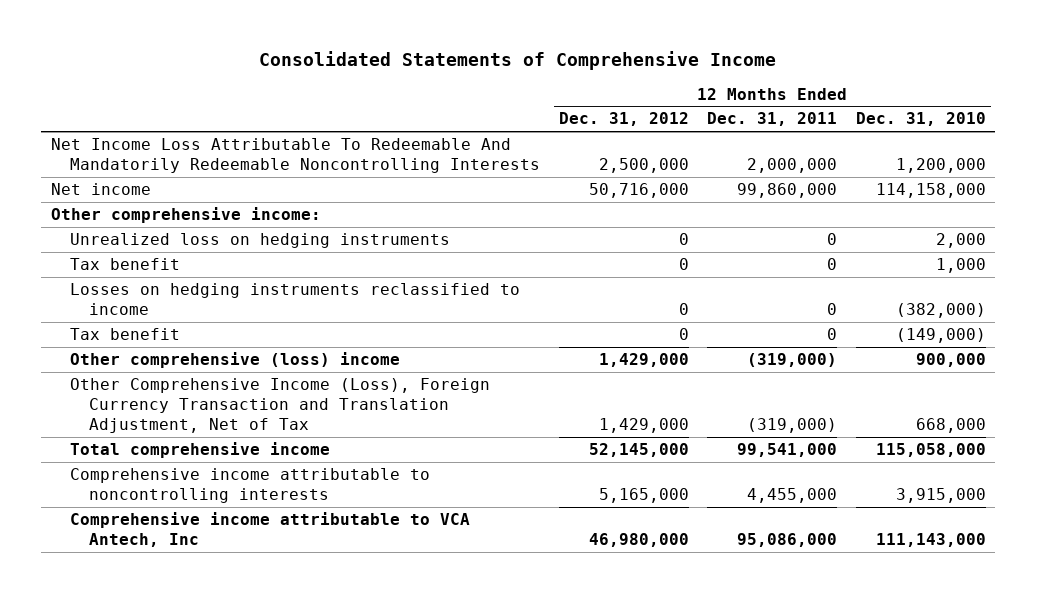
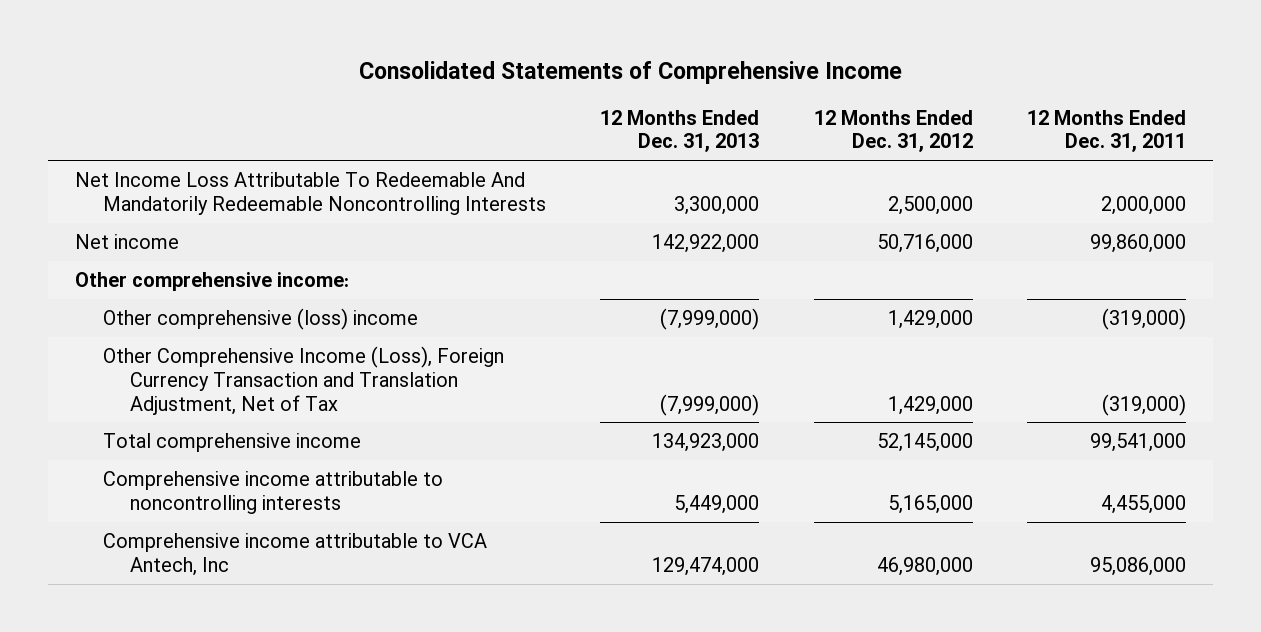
- | 12 Months Ended Dec. 31, 2012 | 12 Months Ended Dec. 31, 2011 | 12 Months Ended Dec. 31, 2010
+ | 12 Months Ended Dec. 31, 2013 | 12 Months Ended Dec. 31, 2012 | 12 Months Ended Dec. 31, 2011
- Unrealized loss on hedging instruments | 0 | 0 | 2,000
- Tax benefit | 0 | 0 | 1,000
- Losses on hedging instruments reclassified to income | 0 | 0 | (382,000)
- Tax benefit | 0 | 0 | (149,000)

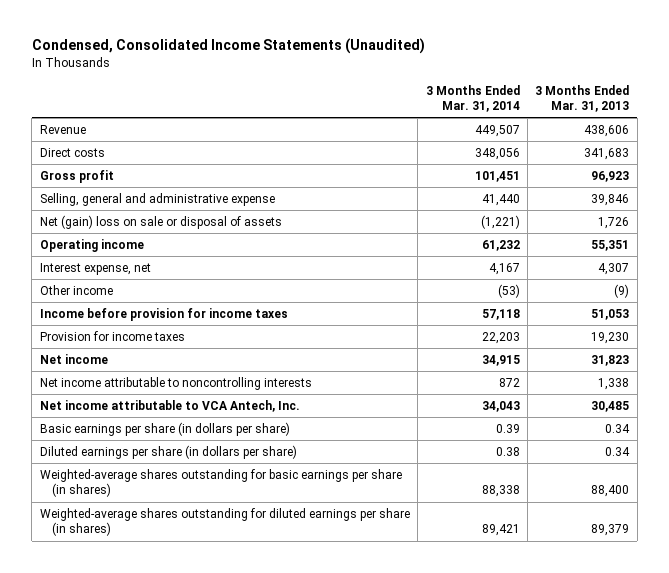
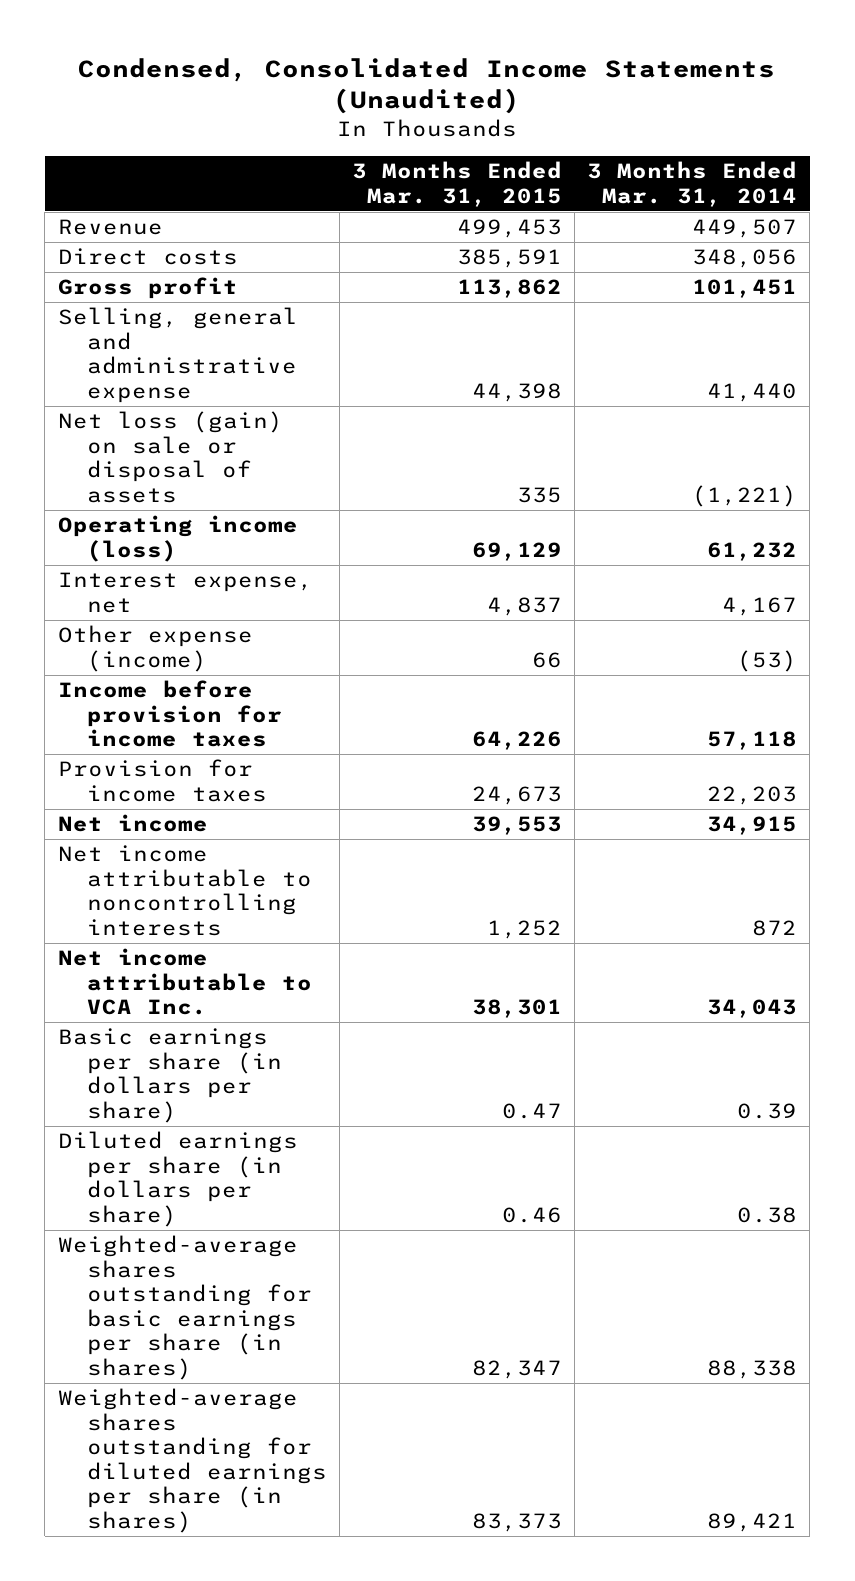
- | 3 Months Ended Mar. 31, 2014 | 3 Months Ended Mar. 31, 2013
+ | 3 Months Ended Mar. 31, 2015 | 3 Months Ended Mar. 31, 2014
- Net (gain) loss on sale or disposal of assets | (1,221) | 1,726
- Operating income | 61,232 | 55,351
+ Net loss (gain) on sale or disposal of assets | 335 | (1,221)
+ Operating income (loss) | 69,129 | 61,232
- Other income | (53) | (9)
+ Other expense (income) | 66 | (53)
- Net income attributable to VCA Antech, Inc. | 34,043 | 30,485
+ Net income attributable to VCA Inc. | 38,301 | 34,043

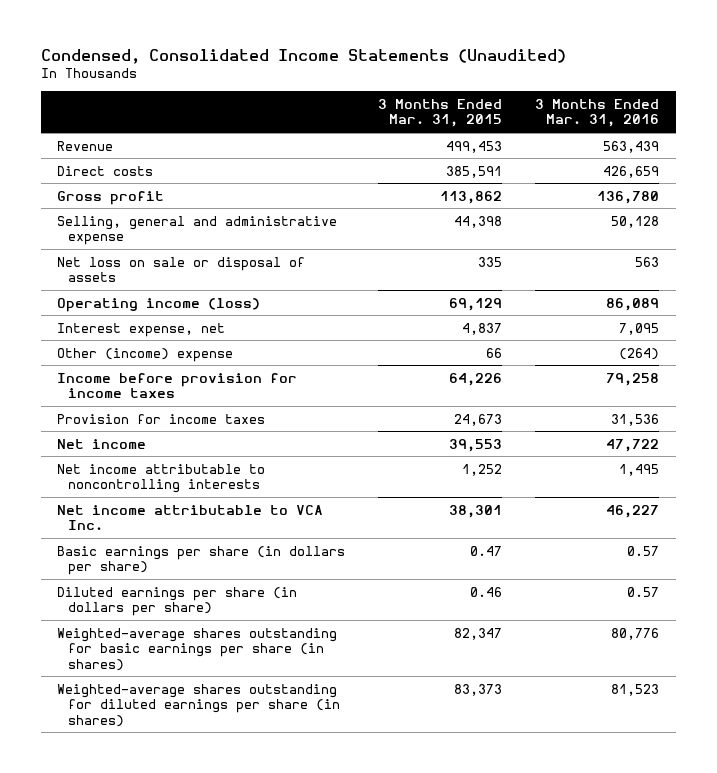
- | 3 Months Ended Mar. 31, 2015 | 3 Months Ended Mar. 31, 2014
+ | 3 Months Ended Mar. 31, 2015 | 3 Months Ended Mar. 31, 2016
- Net loss (gain) on sale or disposal of assets | 335 | (1,221)
+ Net loss on sale or disposal of assets | 335 | 563
- Other expense (income) | 66 | (53)
+ Other (income) expense | 66 | (264)

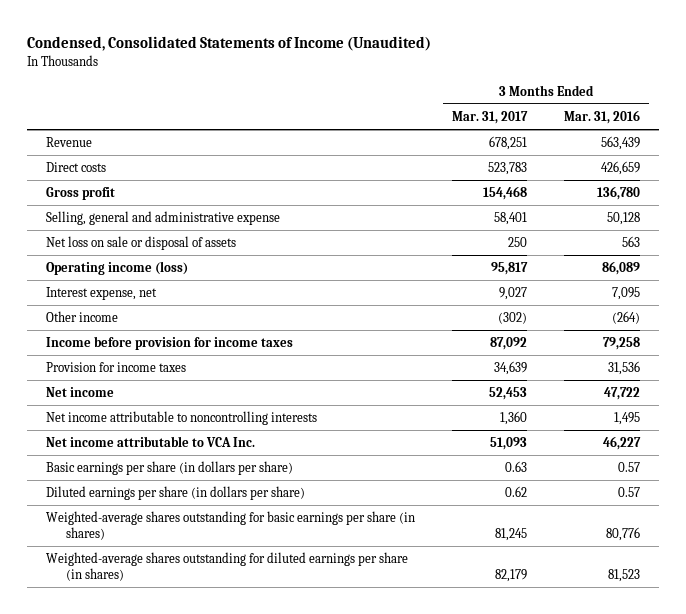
- Condensed, Consolidated Income Statements (Unaudited)
+ Condensed, Consolidated Statements of Income (Unaudited)
- | 3 Months Ended Mar. 31, 2015 | 3 Months Ended Mar. 31, 2016
+ | 3 Months Ended Mar. 31, 2017 | 3 Months Ended Mar. 31, 2016
- Other (income) expense | 66 | (264)
+ Other income | (302) | (264)

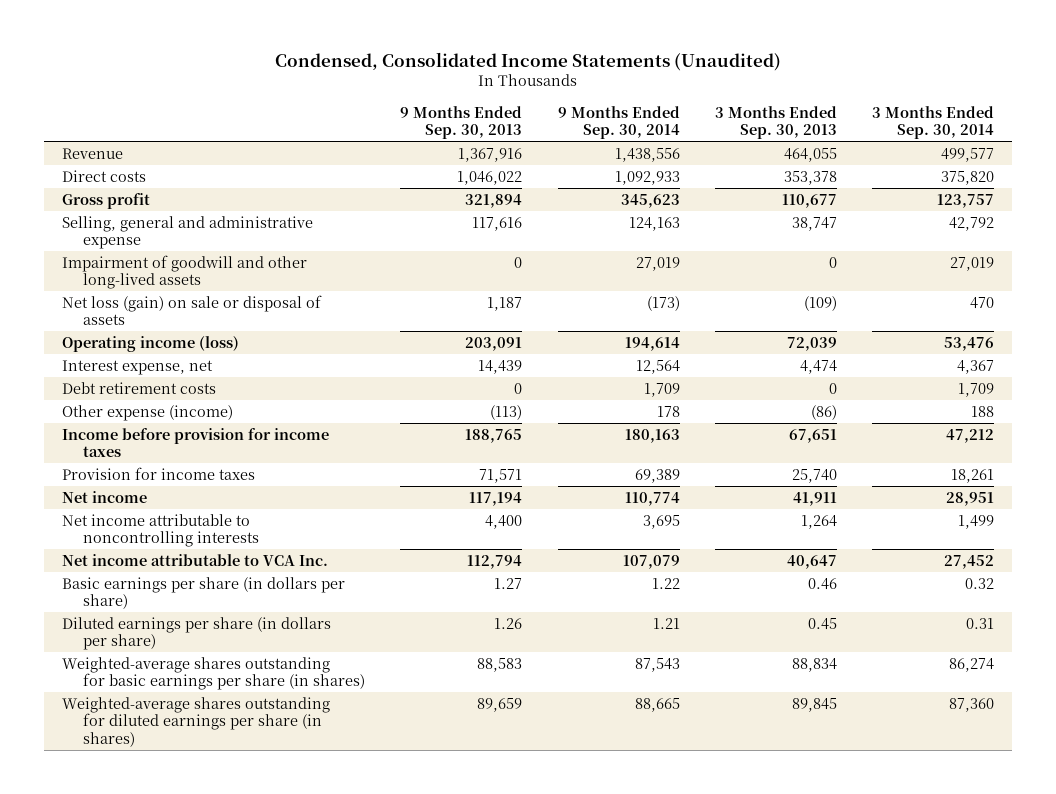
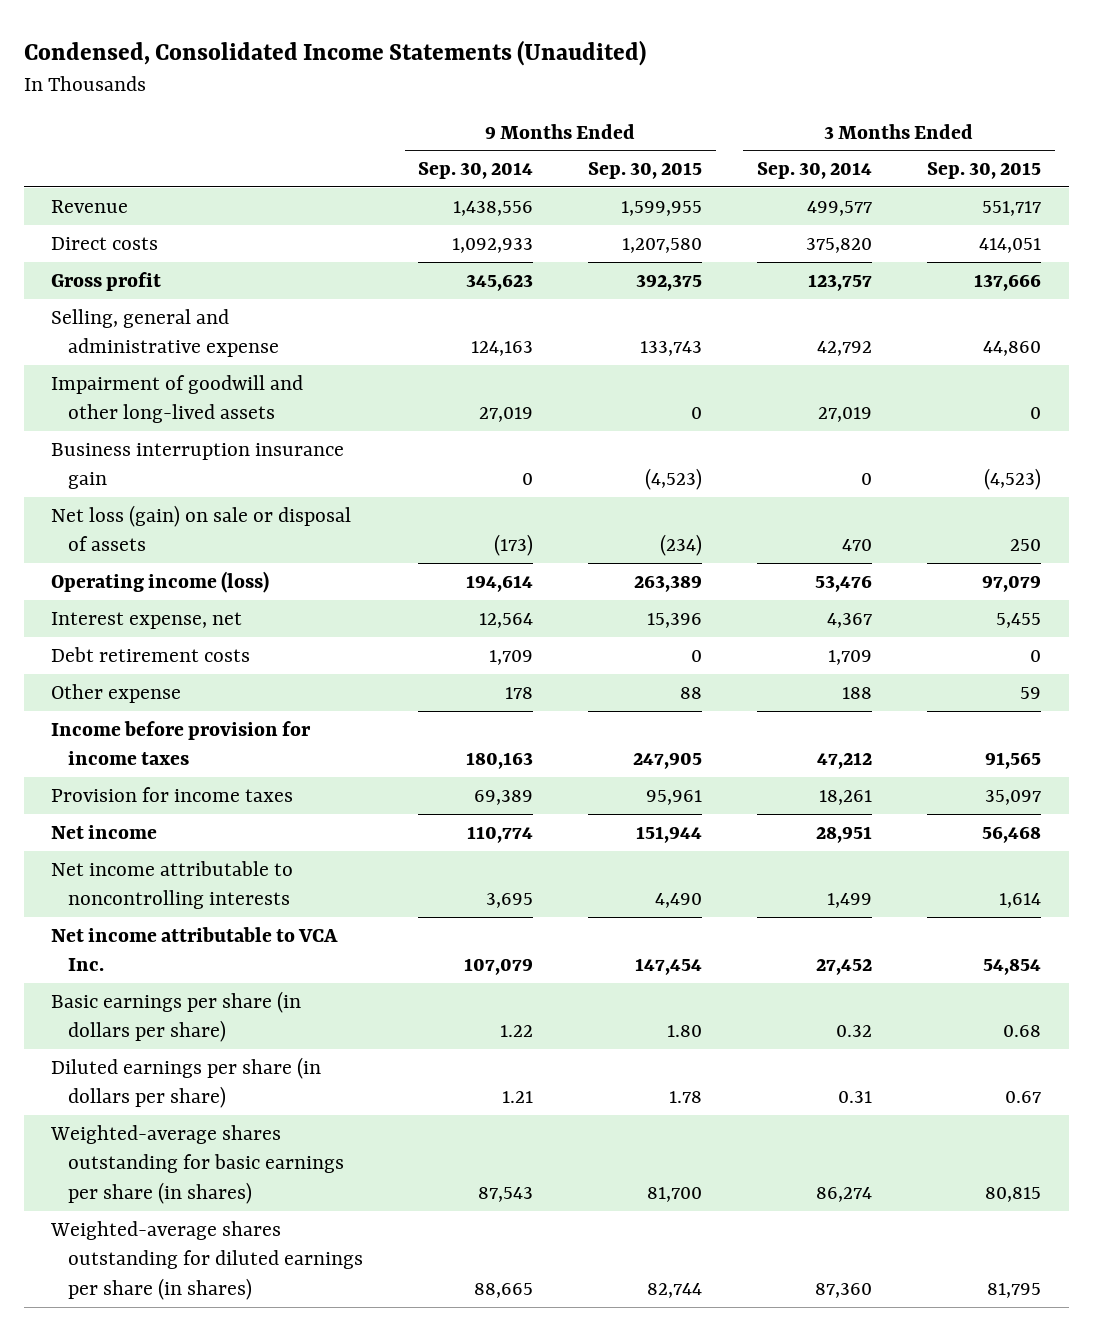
- | 9 Months Ended Sep. 30, 2013 | 9 Months Ended Sep. 30, 2014 | 3 Months Ended Sep. 30, 2013 | 3 Months Ended Sep. 30, 2014
+ | 9 Months Ended Sep. 30, 2014 | 9 Months Ended Sep. 30, 2015 | 3 Months Ended Sep. 30, 2014 | 3 Months Ended Sep. 30, 2015
+ Business interruption insurance gain | 0 | (4,523) | 0 | (4,523)
- Other expense (income) | (113) | 178 | (86) | 188
+ Other expense | 178 | 88 | 188 | 59

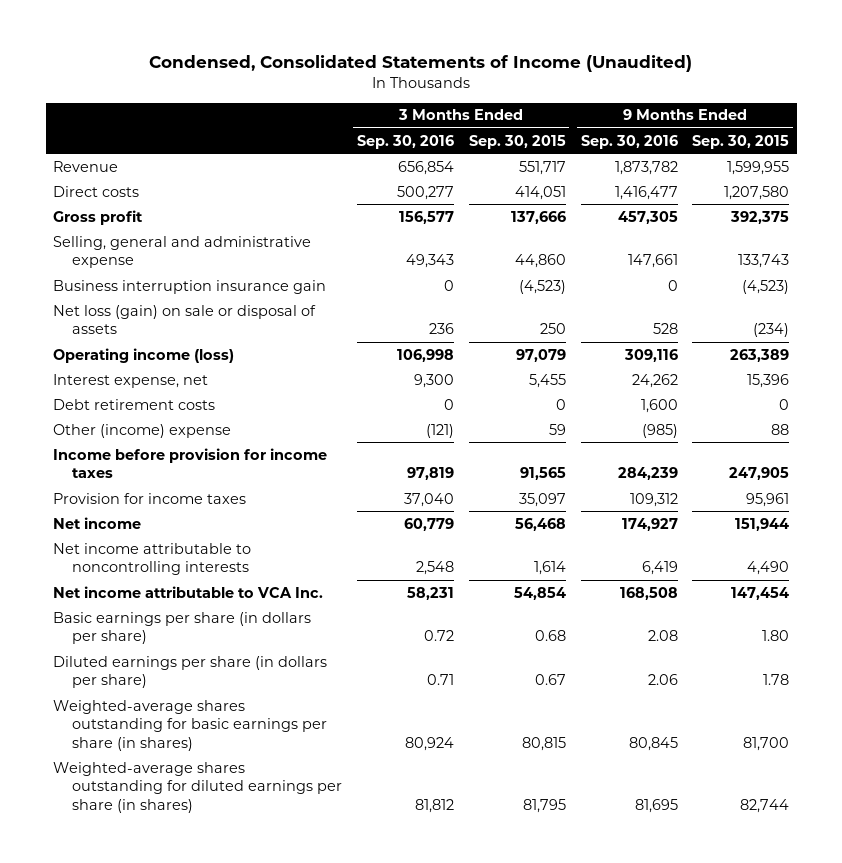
- Condensed, Consolidated Income Statements (Unaudited)
+ Condensed, Consolidated Statements of Income (Unaudited)
- | 9 Months Ended Sep. 30, 2014 | 9 Months Ended Sep. 30, 2015 | 3 Months Ended Sep. 30, 2014 | 3 Months Ended Sep. 30, 2015
+ | 3 Months Ended Sep. 30, 2016 | 3 Months Ended Sep. 30, 2015 | 9 Months Ended Sep. 30, 2016 | 9 Months Ended Sep. 30, 2015
- Impairment of goodwill and other long-lived assets | 27,019 | 0 | 27,019 | 0
- Other expense | 178 | 88 | 188 | 59
+ Other (income) expense | (121) | 59 | (985) | 88

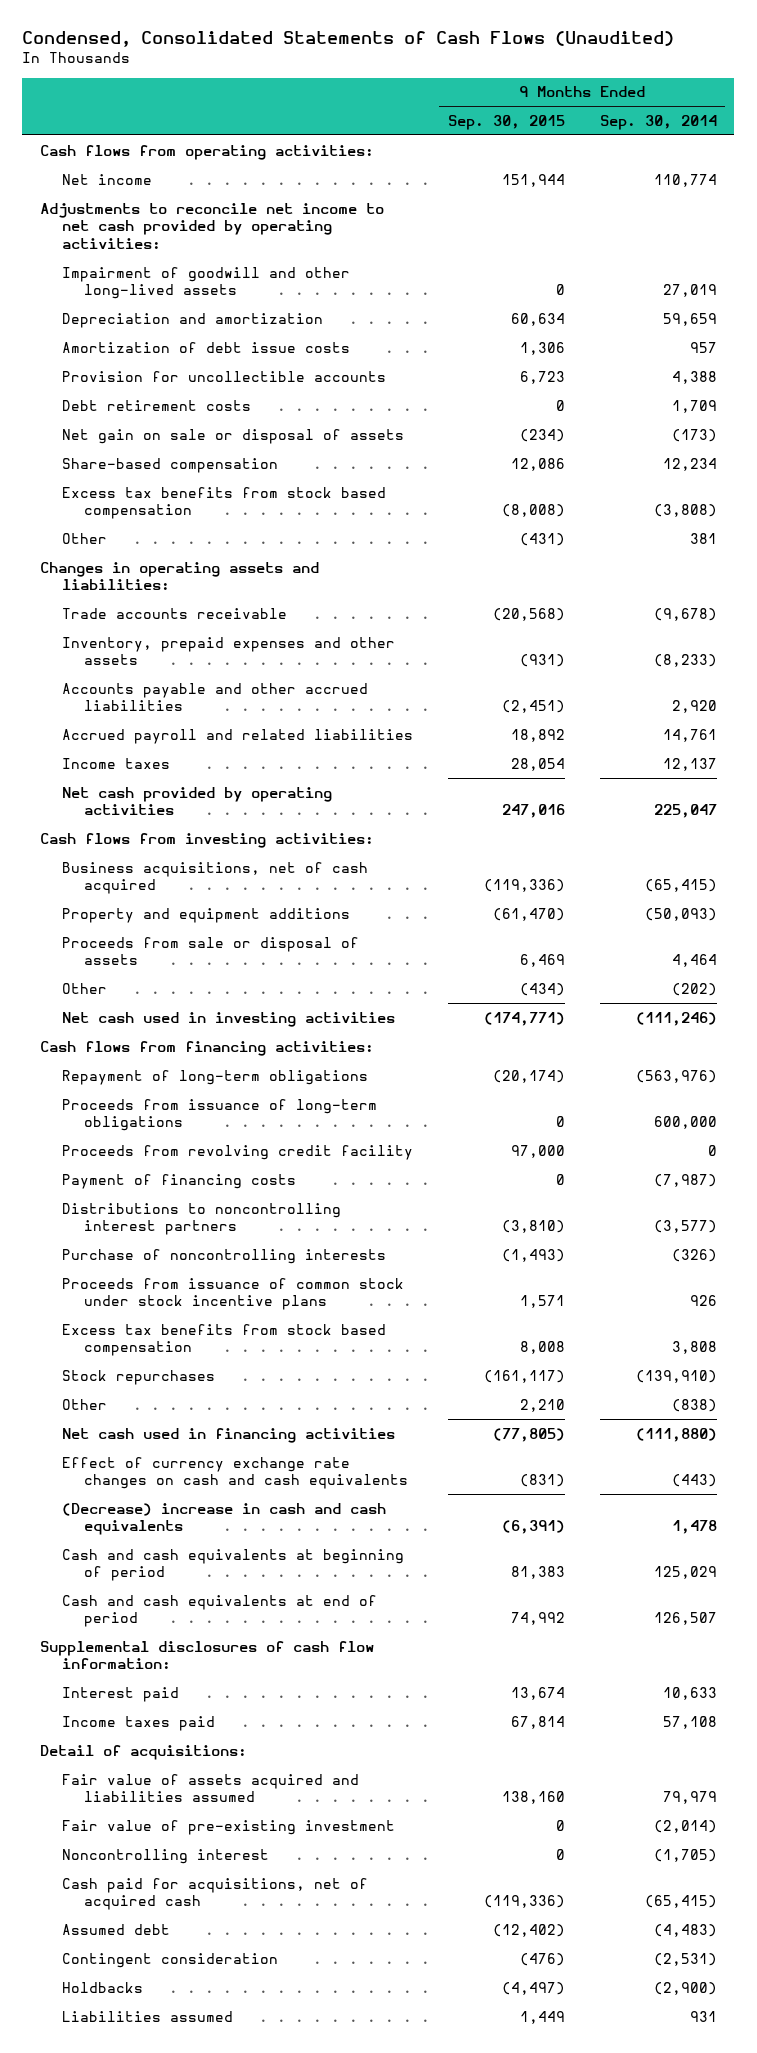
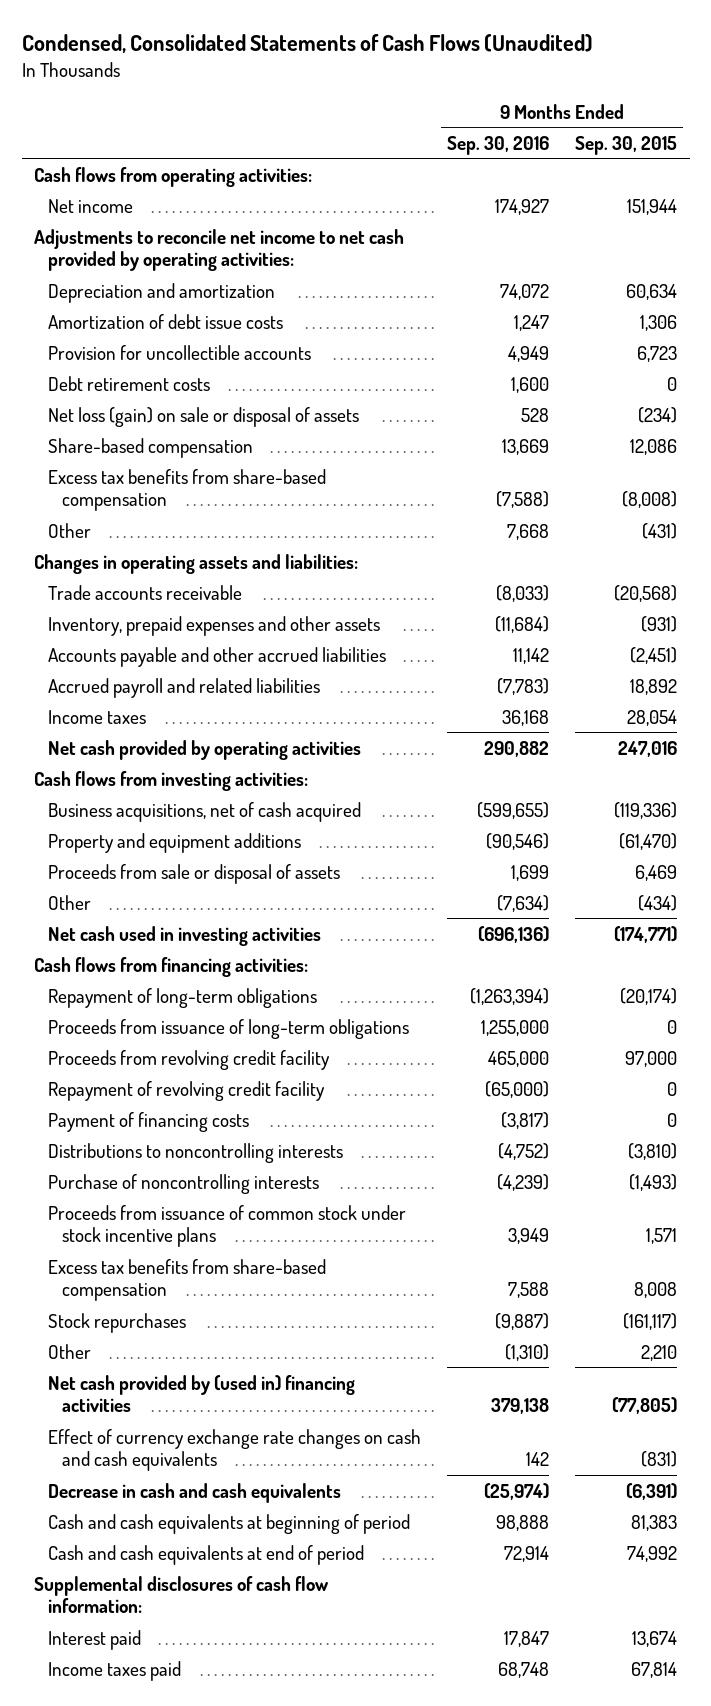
- | 9 Months Ended Sep. 30, 2015 | 9 Months Ended Sep. 30, 2014
+ | 9 Months Ended Sep. 30, 2016 | 9 Months Ended Sep. 30, 2015
- Impairment of goodwill and other long-lived assets | 0 | 27,019
- Net gain on sale or disposal of assets | (234) | (173)
+ Net loss (gain) on sale or disposal of assets | 528 | (234)
- Excess tax benefits from stock based compensation | (8,008) | (3,808)
+ Excess tax benefits from share-based compensation | (7,588) | (8,008)
+ Repayment of revolving credit facility | (65,000) | 0
- Distributions to noncontrolling interest partners | (3,810) | (3,577)
+ Distributions to noncontrolling interests | (4,752) | (3,810)
- Excess tax benefits from stock based compensation | 8,008 | 3,808
+ Excess tax benefits from share-based compensation | 7,588 | 8,008
- Net cash used in financing activities | (77,805) | (111,880)
+ Net cash provided by (used in) financing activities | 379,138 | (77,805)
- (Decrease) increase in cash and cash equivalents | (6,391) | 1,478
+ Decrease in cash and cash equivalents | (25,974) | (6,391)
- Detail of acquisitions:
- Fair value of assets acquired and liabilities assumed | 138,160 | 79,979
- Fair value of pre-existing investment | 0 | (2,014)
- Noncontrolling interest | 0 | (1,705)
- Cash paid for acquisitions, net of acquired cash | (119,336) | (65,415)
- Assumed debt | (12,402) | (4,483)
- Contingent consideration | (476) | (2,531)
- Holdbacks | (4,497) | (2,900)
- Liabilities assumed | 1,449 | 931

